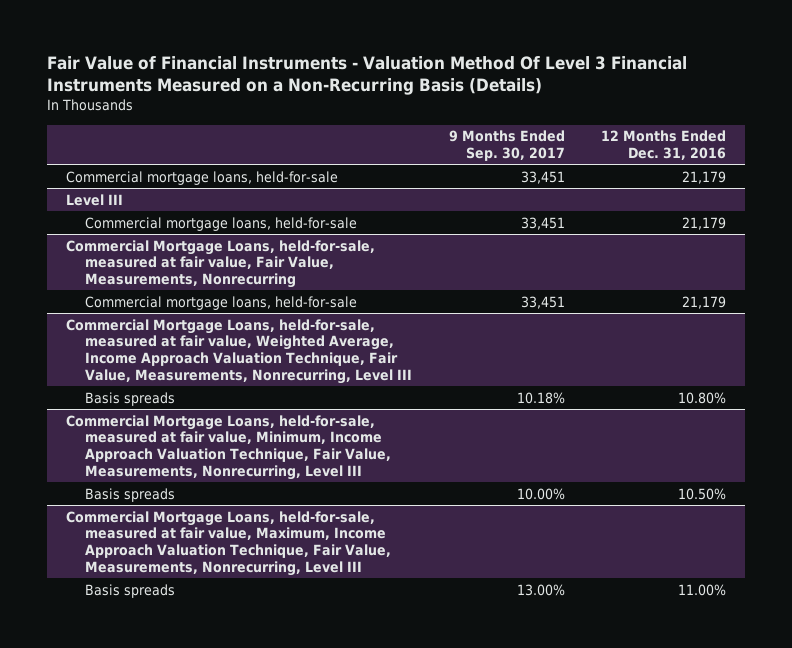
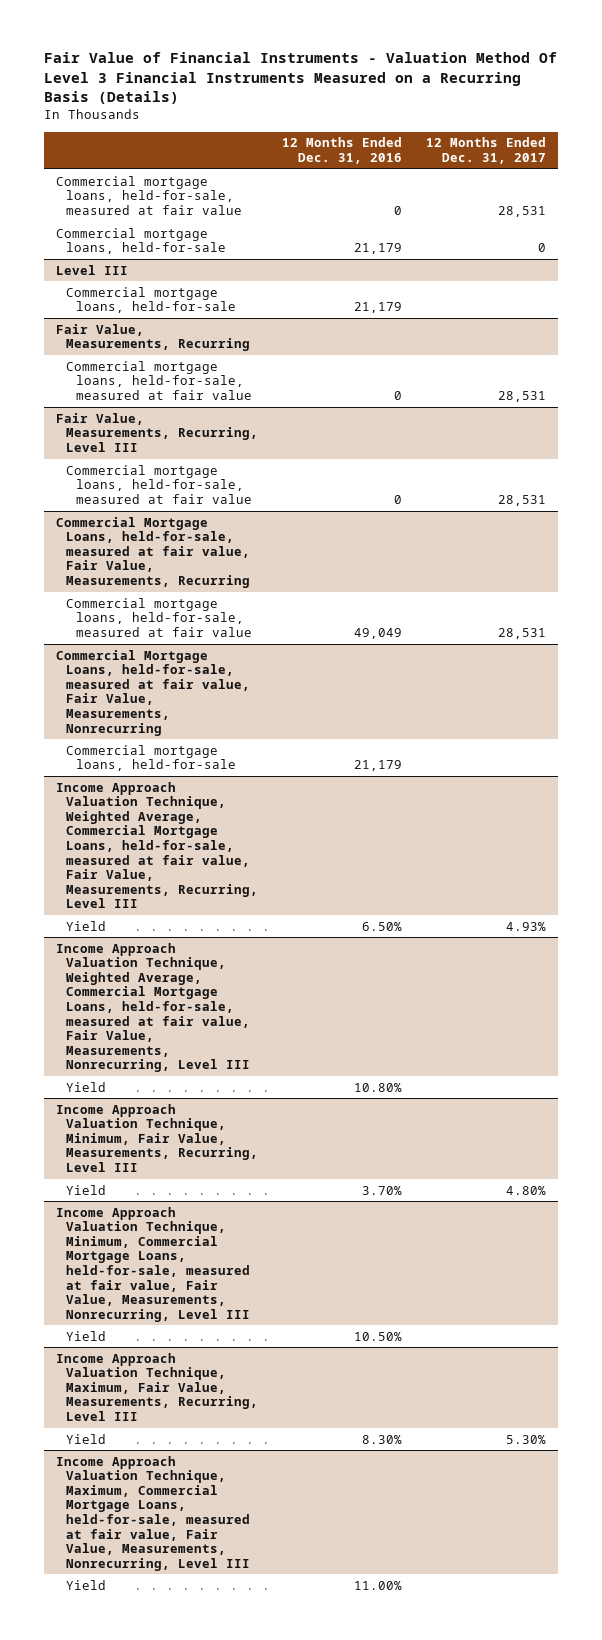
- Fair Value of Financial Instruments - Valuation Method Of Level 3 Financial Instruments Measured on a Non-Recurring Basis (Details)
+ Fair Value of Financial Instruments - Valuation Method Of Level 3 Financial Instruments Measured on a Recurring Basis (Details)
- | 9 Months Ended Sep. 30, 2017 | 12 Months Ended Dec. 31, 2016
+ | 12 Months Ended Dec. 31, 2016 | 12 Months Ended Dec. 31, 2017
+ Commercial mortgage loans, held-for-sale, measured at fair value | 0 | 28,531
+ Fair Value, Measurements, Recurring
+ Commercial mortgage loans, held-for-sale, measured at fair value | 0 | 28,531
+ Fair Value, Measurements, Recurring, Level III
+ Commercial mortgage loans, held-for-sale, measured at fair value | 0 | 28,531
+ Commercial Mortgage Loans, held-for-sale, measured at fair value, Fair Value, Measurements, Recurring
+ Commercial mortgage loans, held-for-sale, measured at fair value | 49,049 | 28,531
- Commercial Mortgage Loans, held-for-sale, measured at fair value, Weighted Average, Income Approach Valuation Technique, Fair Value, Measurements, Nonrecurring, Level III
- Basis spreads | 10.18% | 10.80%
- Commercial Mortgage Loans, held-for-sale, measured at fair value, Minimum, Income Approach Valuation Technique, Fair Value, Measurements, Nonrecurring, Level III
- Basis spreads | 10.00% | 10.50%
- Commercial Mortgage Loans, held-for-sale, measured at fair value, Maximum, Income Approach Valuation Technique, Fair Value, Measurements, Nonrecurring, Level III
- Basis spreads | 13.00% | 11.00%
+ Income Approach Valuation Technique, Weighted Average, Commercial Mortgage Loans, held-for-sale, measured at fair value, Fair Value, Measurements, Recurring, Level III
+ Yield | 6.50% | 4.93%
+ Income Approach Valuation Technique, Weighted Average, Commercial Mortgage Loans, held-for-sale, measured at fair value, Fair Value, Measurements, Nonrecurring, Level III
+ Yield | 10.80% |
+ Income Approach Valuation Technique, Minimum, Fair Value, Measurements, Recurring, Level III
+ Yield | 3.70% | 4.80%
+ Income Approach Valuation Technique, Minimum, Commercial Mortgage Loans, held-for-sale, measured at fair value, Fair Value, Measurements, Nonrecurring, Level III
+ Yield | 10.50% |
+ Income Approach Valuation Technique, Maximum, Fair Value, Measurements, Recurring, Level III
+ Yield | 8.30% | 5.30%
+ Income Approach Valuation Technique, Maximum, Commercial Mortgage Loans, held-for-sale, measured at fair value, Fair Value, Measurements, Nonrecurring, Level III
+ Yield | 11.00% |

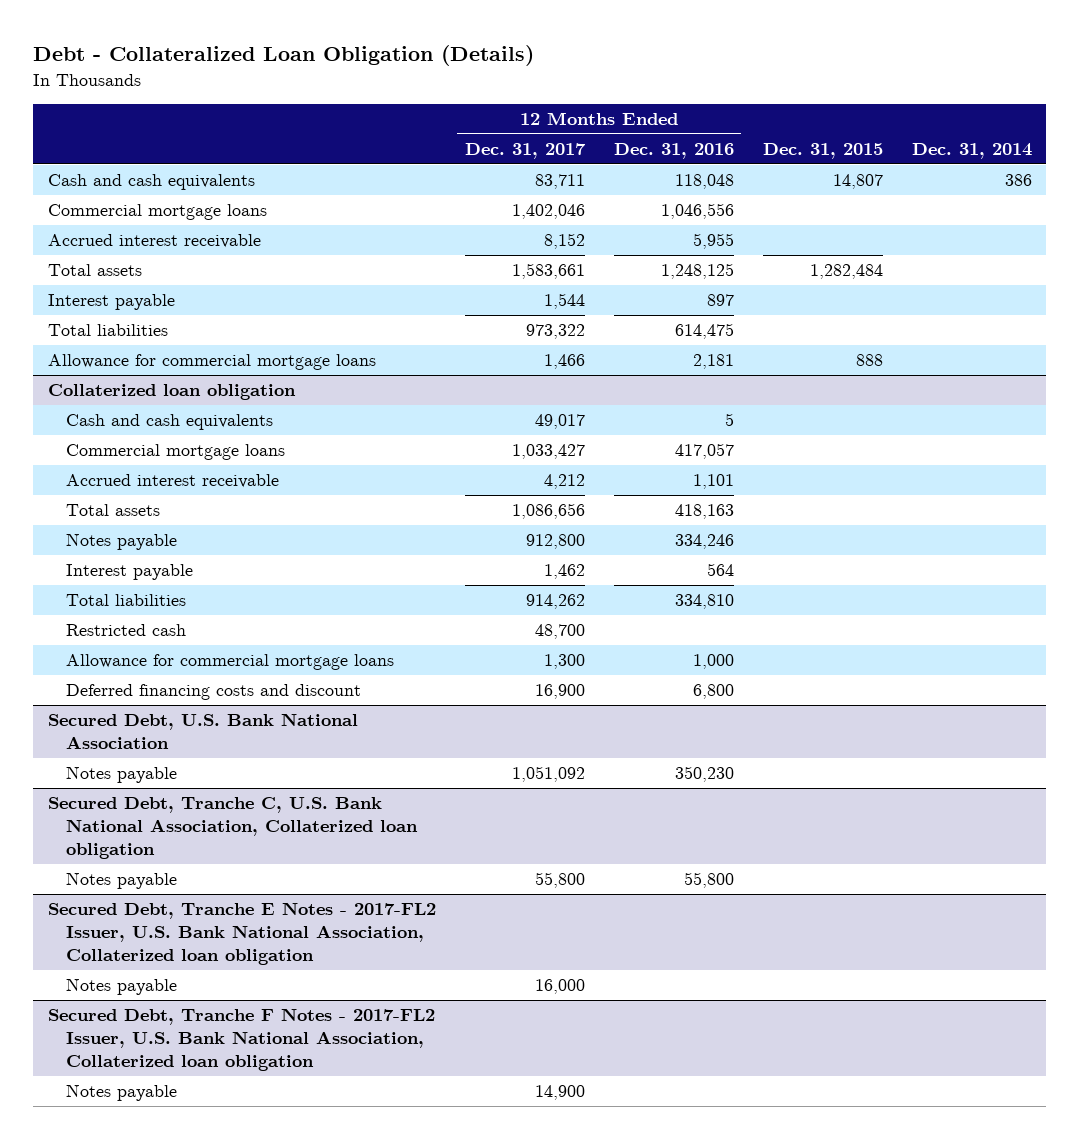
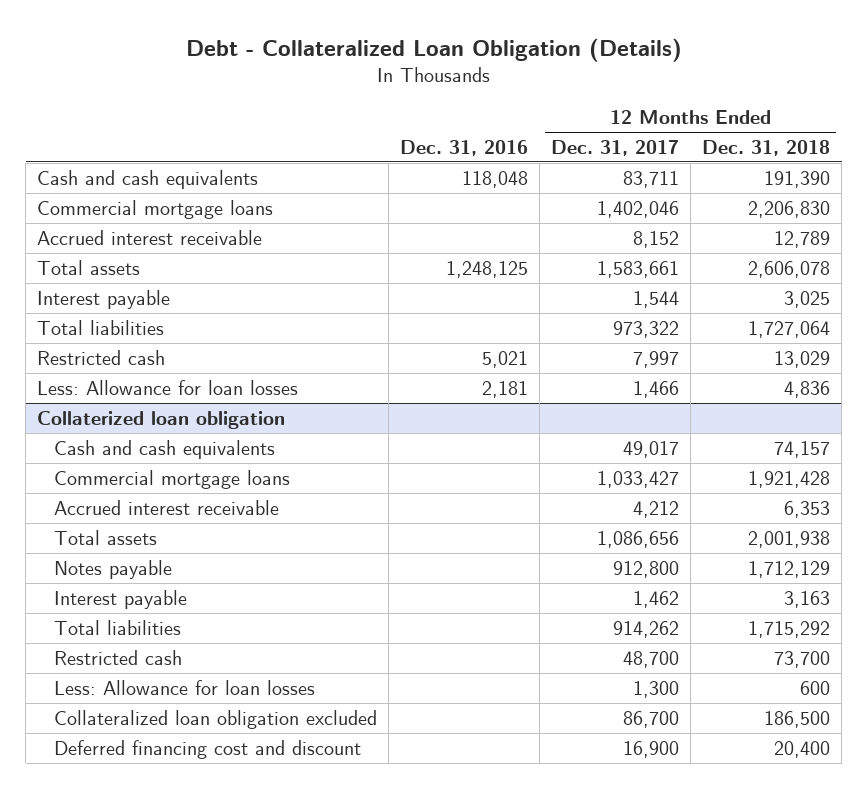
- | 12 Months Ended Dec. 31, 2017 | 12 Months Ended Dec. 31, 2016 | Dec. 31, 2015 | Dec. 31, 2014
+ | Dec. 31, 2016 | 12 Months Ended Dec. 31, 2017 | 12 Months Ended Dec. 31, 2018
- Allowance for commercial mortgage loans | 1,466 | 2,181 | 888 |
+ Restricted cash | 5,021 | 7,997 | 13,029
+ Less: Allowance for loan losses | 2,181 | 1,466 | 4,836
@ Collaterized loan obligation
- Allowance for commercial mortgage loans | 1,300 | 1,000 | |
- Deferred financing costs and discount | 16,900 | 6,800 | |
- Secured Debt, U.S. Bank National Association
- Notes payable | 1,051,092 | 350,230 | |
- Secured Debt, Tranche C, U.S. Bank National Association, Collaterized loan obligation
- Notes payable | 55,800 | 55,800 | |
- Secured Debt, Tranche E Notes - 2017-FL2 Issuer, U.S. Bank National Association, Collaterized loan obligation
- Notes payable | 16,000 | | |
- Secured Debt, Tranche F Notes - 2017-FL2 Issuer, U.S. Bank National Association, Collaterized loan obligation
- Notes payable | 14,900 | | |
@ Collaterized loan obligation
+ Less: Allowance for loan losses | | 1,300 | 600
+ Collateralized loan obligation excluded | | 86,700 | 186,500
+ Deferred financing cost and discount | | 16,900 | 20,400

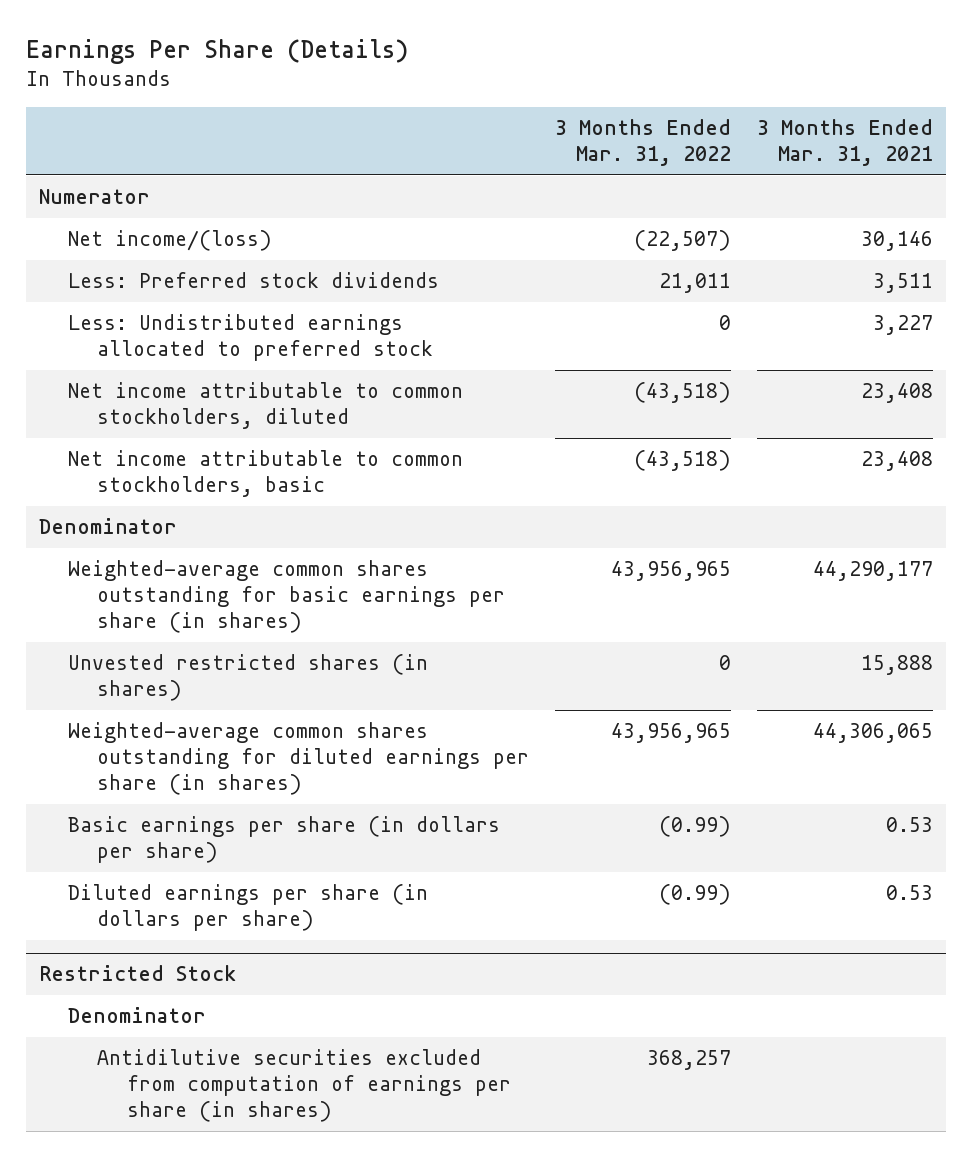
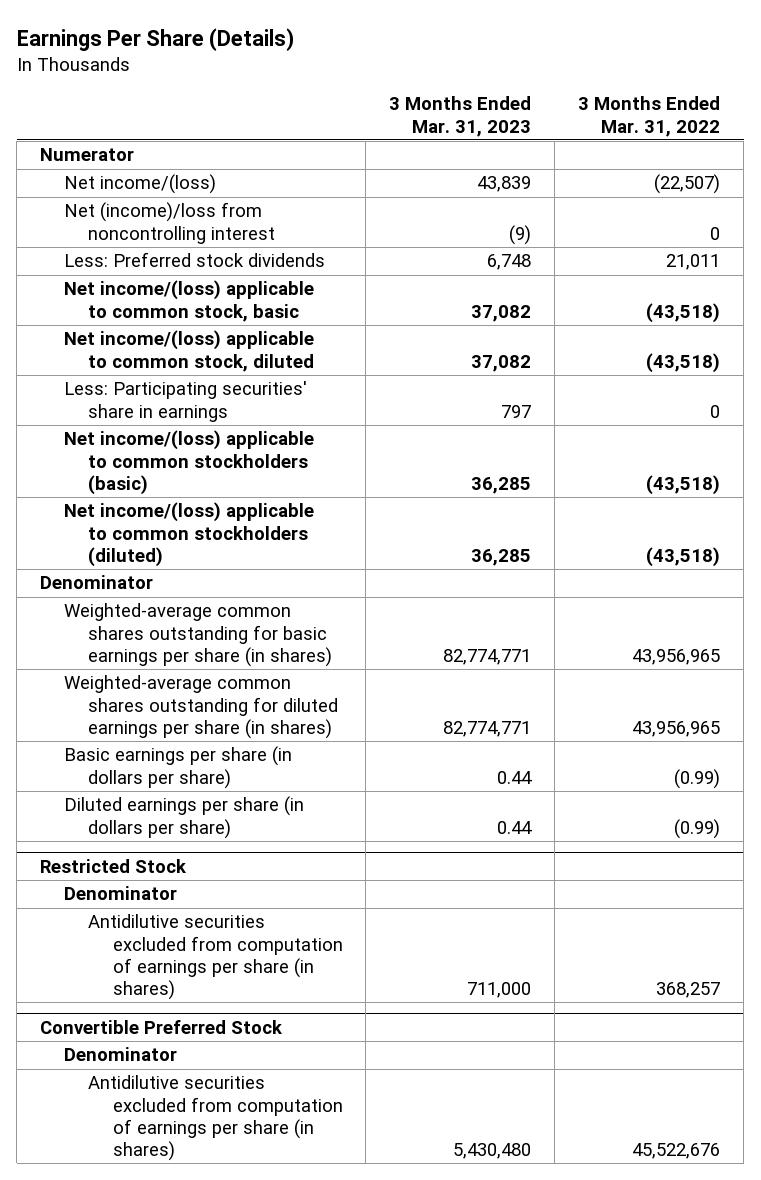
- | 3 Months Ended Mar. 31, 2022 | 3 Months Ended Mar. 31, 2021
+ | 3 Months Ended Mar. 31, 2023 | 3 Months Ended Mar. 31, 2022
+ Net (income)/loss from noncontrolling interest | (9) | 0
- Less: Undistributed earnings allocated to preferred stock | 0 | 3,227
- Net income attributable to common stockholders, diluted | (43,518) | 23,408
- Net income attributable to common stockholders, basic | (43,518) | 23,408
+ Net income/(loss) applicable to common stock, basic | 37,082 | (43,518)
+ Net income/(loss) applicable to common stock, diluted | 37,082 | (43,518)
+ Less: Participating securities' share in earnings | 797 | 0
+ Net income/(loss) applicable to common stockholders (basic) | 36,285 | (43,518)
+ Net income/(loss) applicable to common stockholders (diluted) | 36,285 | (43,518)
- Unvested restricted shares (in shares) | 0 | 15,888
+ Convertible Preferred Stock
+ Denominator
+ Antidilutive securities excluded from computation of earnings per share (in shares) | 5,430,480 | 45,522,676

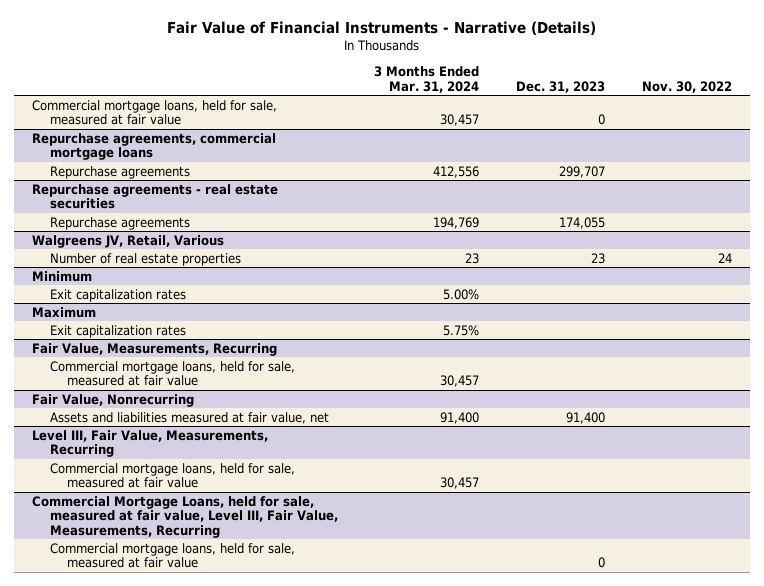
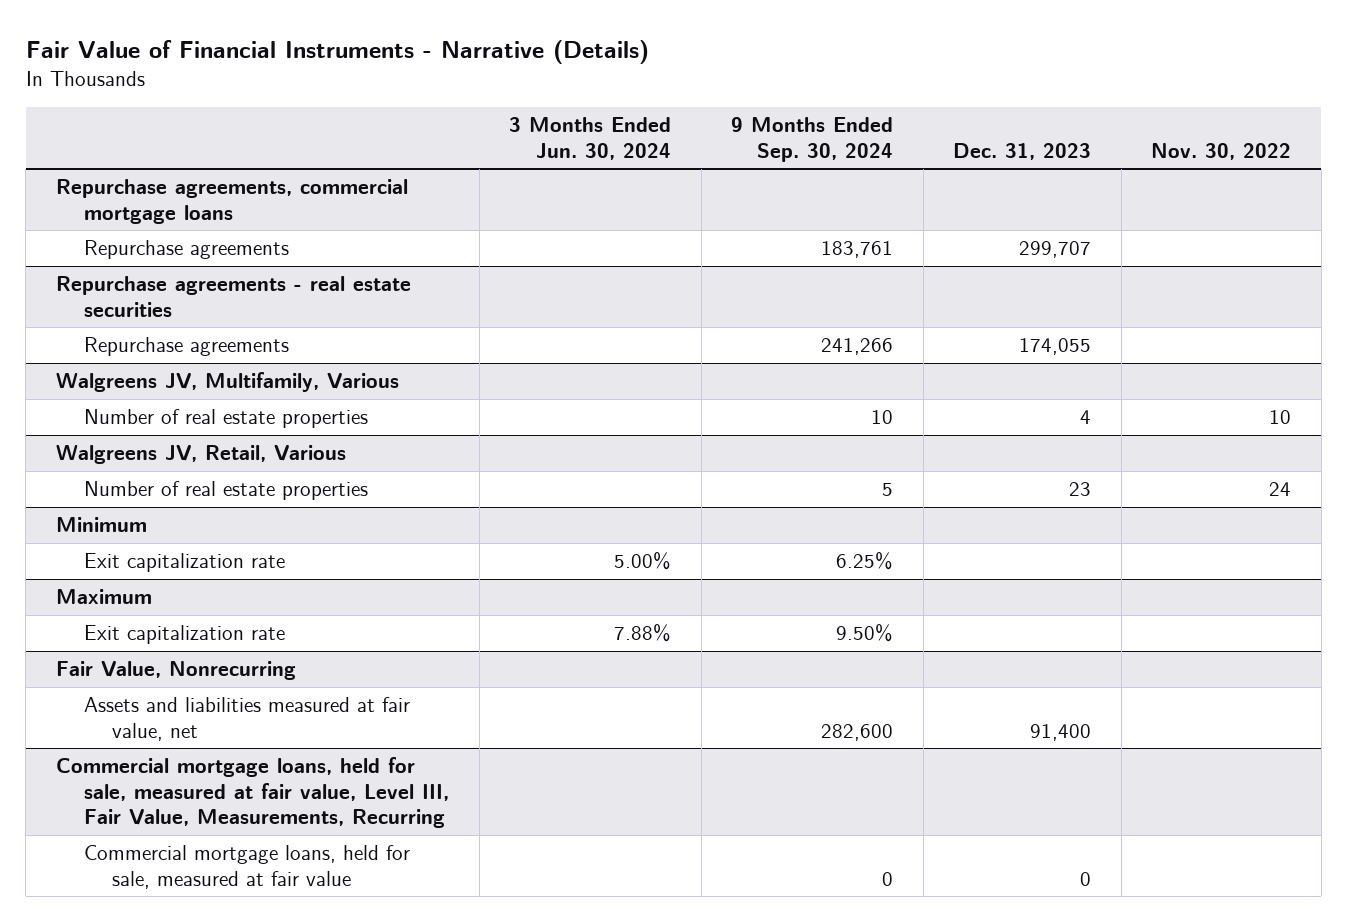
- | 3 Months Ended Mar. 31, 2024 | Dec. 31, 2023 | Nov. 30, 2022
+ | 3 Months Ended Jun. 30, 2024 | 9 Months Ended Sep. 30, 2024 | Dec. 31, 2023 | Nov. 30, 2022
- Commercial mortgage loans, held for sale, measured at fair value | 30,457 | 0 |
+ Walgreens JV, Multifamily, Various
+ Number of real estate properties | | 10 | 4 | 10
@ Minimum
- Exit capitalization rates | 5.00% | |
+ Exit capitalization rate | 5.00% | 6.25% | |
@ Maximum
- Exit capitalization rates | 5.75% | |
- Fair Value, Measurements, Recurring
- Commercial mortgage loans, held for sale, measured at fair value | 30,457 | |
@ Maximum
+ Exit capitalization rate | 7.88% | 9.50% | |
- Level III, Fair Value, Measurements, Recurring
- Commercial mortgage loans, held for sale, measured at fair value | 30,457 | |
- Commercial Mortgage Loans, held for sale, measured at fair value, Level III, Fair Value, Measurements, Recurring
+ Commercial mortgage loans, held for sale, measured at fair value, Level III, Fair Value, Measurements, Recurring

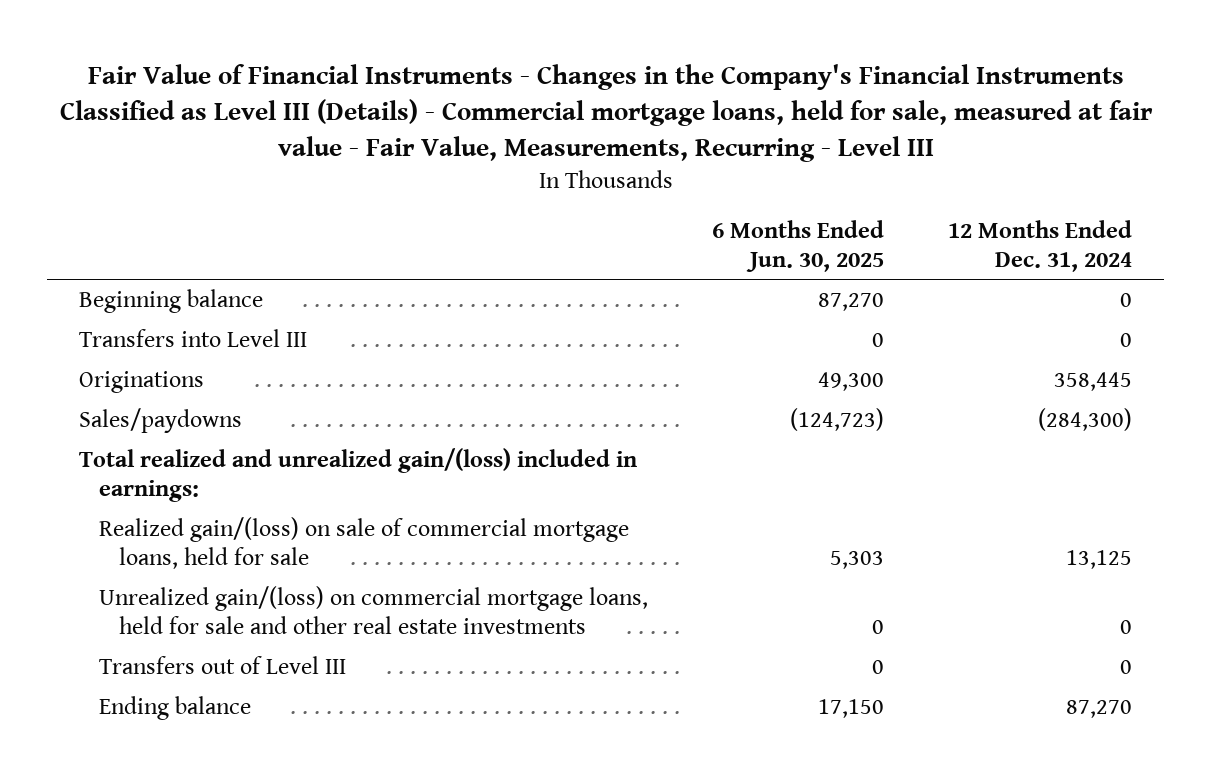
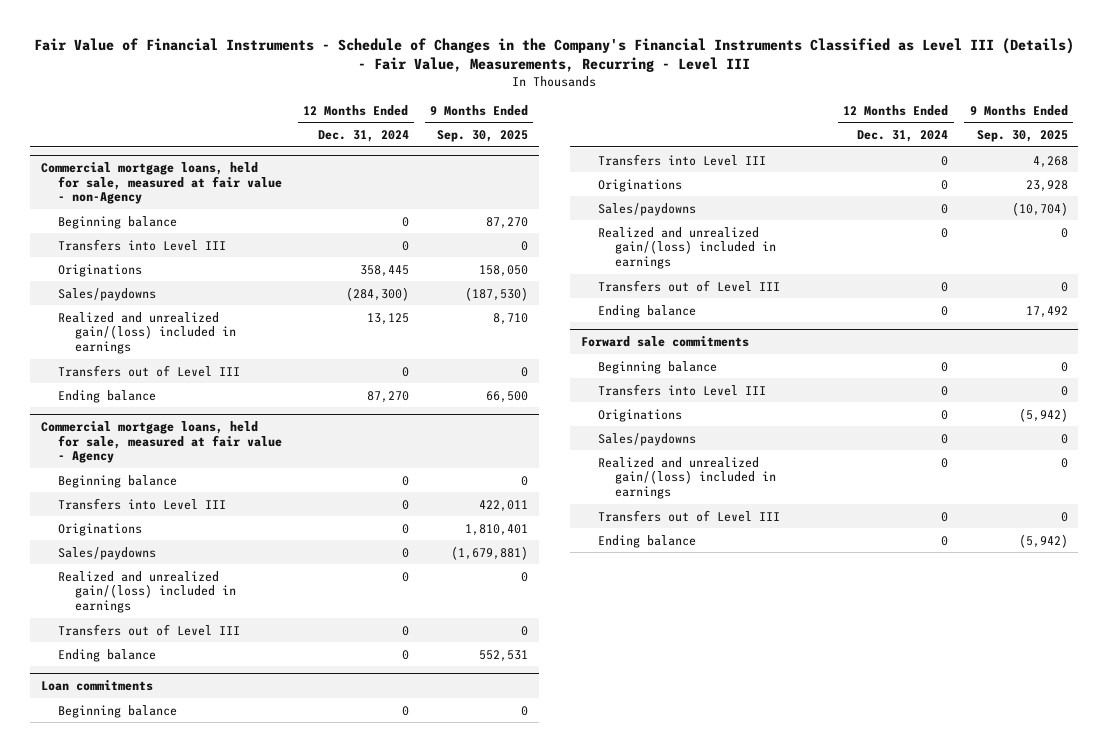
- Fair Value of Financial Instruments - Changes in the Company's Financial Instruments Classified as Level III (Details) - Commercial mortgage loans, held for sale, measured at fair value - Fair Value, Measurements, Recurring - Level III
+ Fair Value of Financial Instruments - Schedule of Changes in the Company's Financial Instruments Classified as Level III (Details) - Fair Value, Measurements, Recurring - Level III
- | 6 Months Ended Jun. 30, 2025 | 12 Months Ended Dec. 31, 2024
+ | 12 Months Ended Dec. 31, 2024 | 9 Months Ended Sep. 30, 2025
+ Commercial mortgage loans, held for sale, measured at fair value - non-Agency
- Total realized and unrealized gain/(loss) included in earnings:
- Realized gain/(loss) on sale of commercial mortgage loans, held for sale | 5,303 | 13,125
- Unrealized gain/(loss) on commercial mortgage loans, held for sale and other real estate investments | 0 | 0
+ Realized and unrealized gain/(loss) included in earnings | 13,125 | 8,710
+ Commercial mortgage loans, held for sale, measured at fair value - Agency
+ Beginning balance | 0 | 0
+ Transfers into Level III | 0 | 422,011
+ Originations | 0 | 1,810,401
+ Sales/paydowns | 0 | (1,679,881)
+ Realized and unrealized gain/(loss) included in earnings | 0 | 0
+ Transfers out of Level III | 0 | 0
+ Ending balance | 0 | 552,531
+ Loan commitments
+ Beginning balance | 0 | 0
+ Transfers into Level III | 0 | 4,268
+ Originations | 0 | 23,928
+ Sales/paydowns | 0 | (10,704)
+ Realized and unrealized gain/(loss) included in earnings | 0 | 0
+ Transfers out of Level III | 0 | 0
+ Ending balance | 0 | 17,492
+ Forward sale commitments
+ Beginning balance | 0 | 0
+ Transfers into Level III | 0 | 0
+ Originations | 0 | (5,942)
+ Sales/paydowns | 0 | 0
+ Realized and unrealized gain/(loss) included in earnings | 0 | 0
+ Transfers out of Level III | 0 | 0
+ Ending balance | 0 | (5,942)

